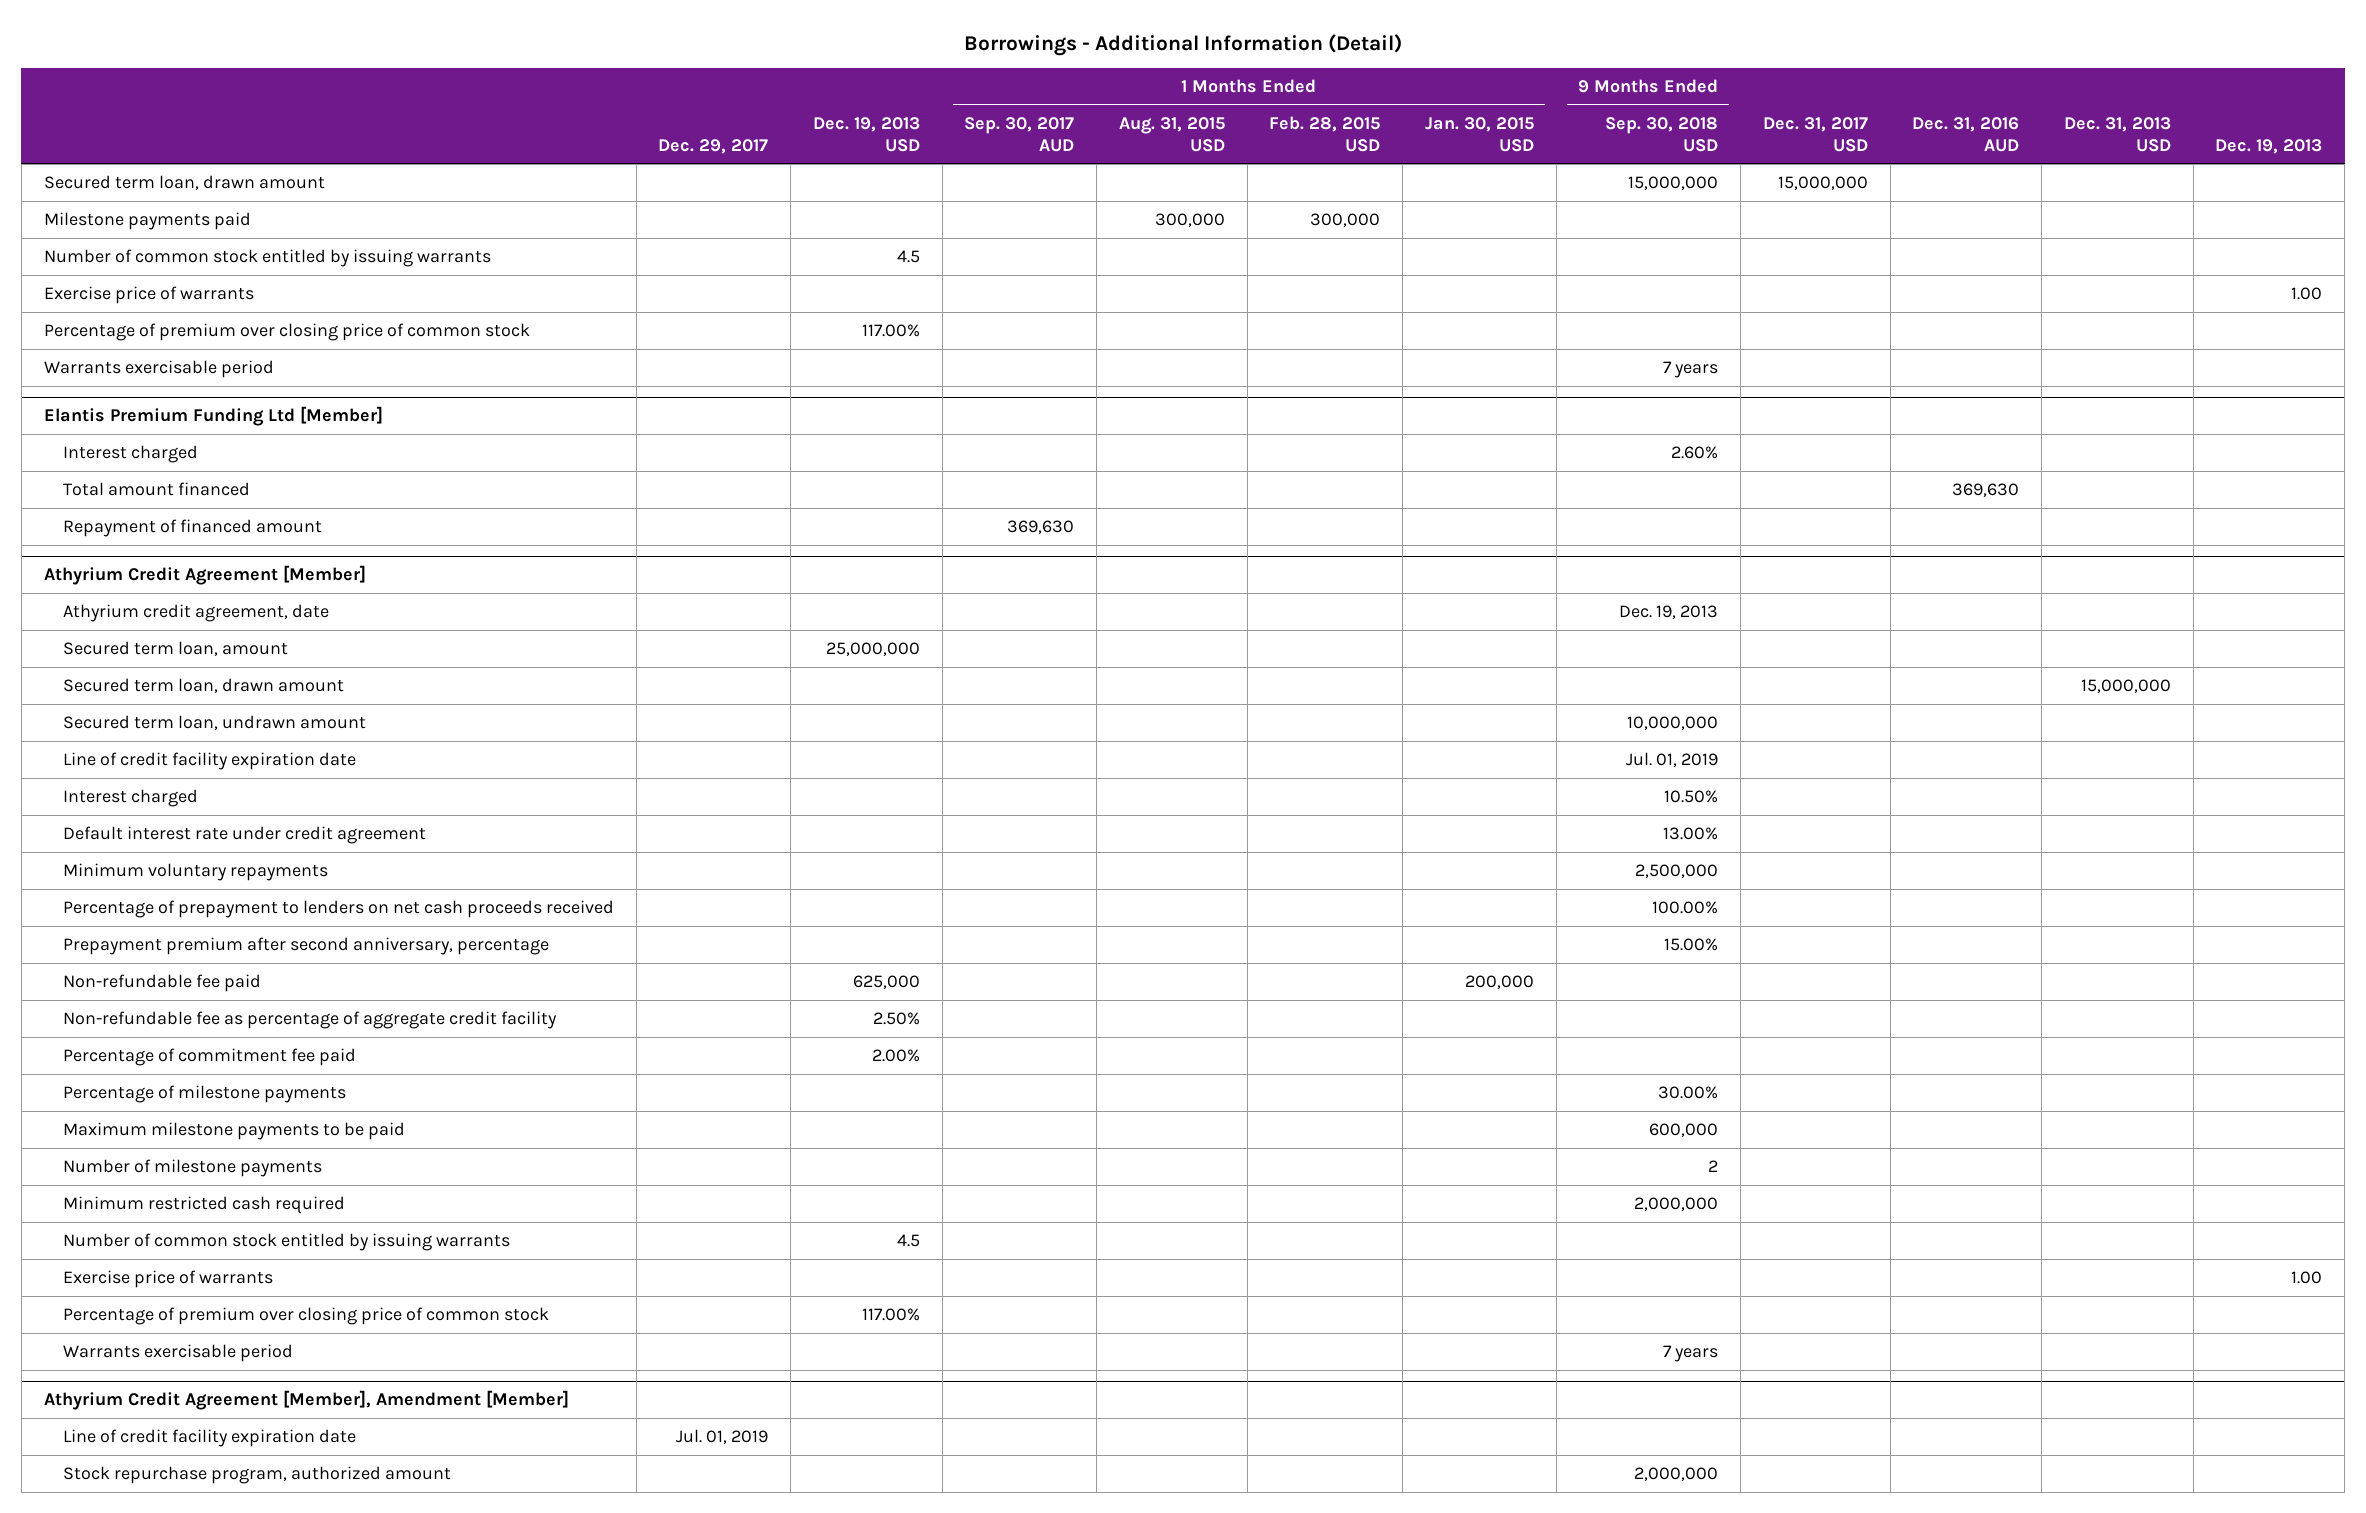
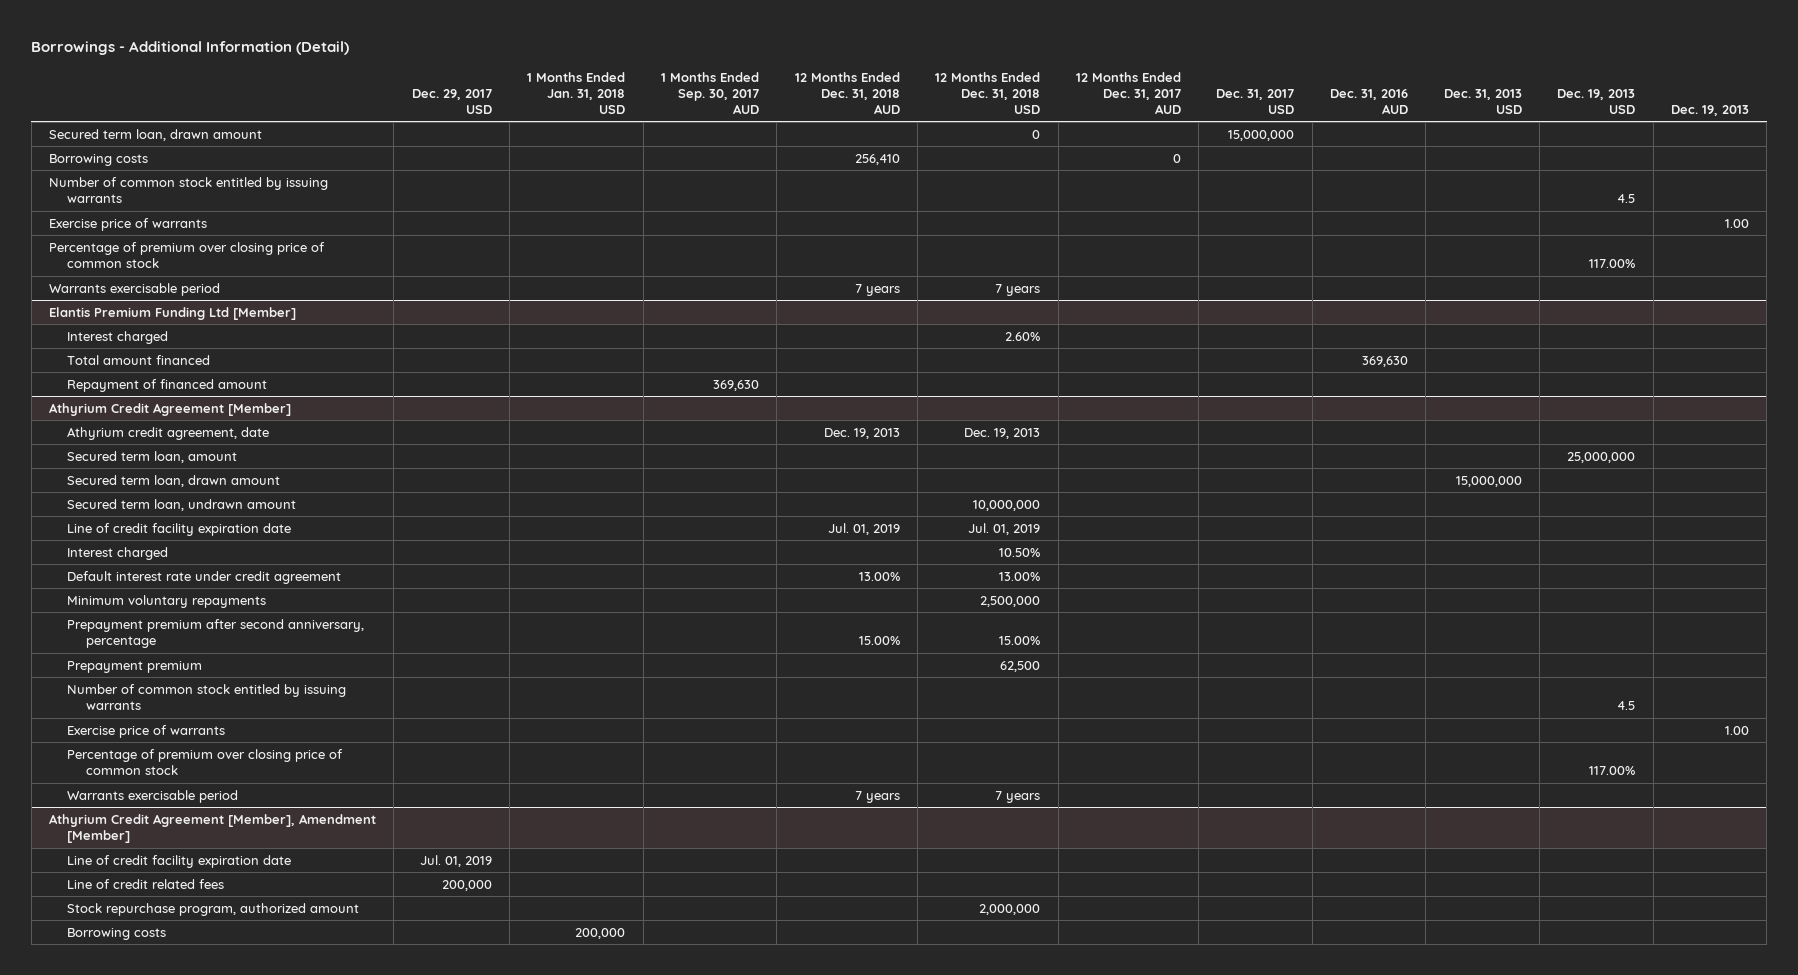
- | Dec. 29, 2017 | Dec. 19, 2013 USD | 1 Months Ended Sep. 30, 2017 AUD | 1 Months Ended Aug. 31, 2015 USD | 1 Months Ended Feb. 28, 2015 USD | 1 Months Ended Jan. 30, 2015 USD | 9 Months Ended Sep. 30, 2018 USD | Dec. 31, 2017 USD | Dec. 31, 2016 AUD | Dec. 31, 2013 USD | Dec. 19, 2013
+ | Dec. 29, 2017 USD | 1 Months Ended Jan. 31, 2018 USD | 1 Months Ended Sep. 30, 2017 AUD | 12 Months Ended Dec. 31, 2018 AUD | 12 Months Ended Dec. 31, 2018 USD | 12 Months Ended Dec. 31, 2017 AUD | Dec. 31, 2017 USD | Dec. 31, 2016 AUD | Dec. 31, 2013 USD | Dec. 19, 2013 USD | Dec. 19, 2013
- Milestone payments paid | | | | 300,000 | 300,000 | | | | | |
+ Borrowing costs | | | | 256,410 | | 0 | | | | |
@ Athyrium Credit Agreement [Member]
- Percentage of prepayment to lenders on net cash proceeds received | | | | | | | 100.00% | | | |
- Non-refundable fee paid | | 625,000 | | | | 200,000 | | | | |
- Non-refundable fee as percentage of aggregate credit facility | | 2.50% | | | | | | | | |
- Percentage of commitment fee paid | | 2.00% | | | | | | | | |
- Percentage of milestone payments | | | | | | | 30.00% | | | |
- Maximum milestone payments to be paid | | | | | | | 600,000 | | | |
- Number of milestone payments | | | | | | | 2 | | | |
- Minimum restricted cash required | | | | | | | 2,000,000 | | | |
+ Prepayment premium | | | | | 62,500 | | | | | |
@ Athyrium Credit Agreement [Member], Amendment [Member]
+ Line of credit related fees | 200,000 | | | | | | | | | |
+ Borrowing costs | | 200,000 | | | | | | | | |

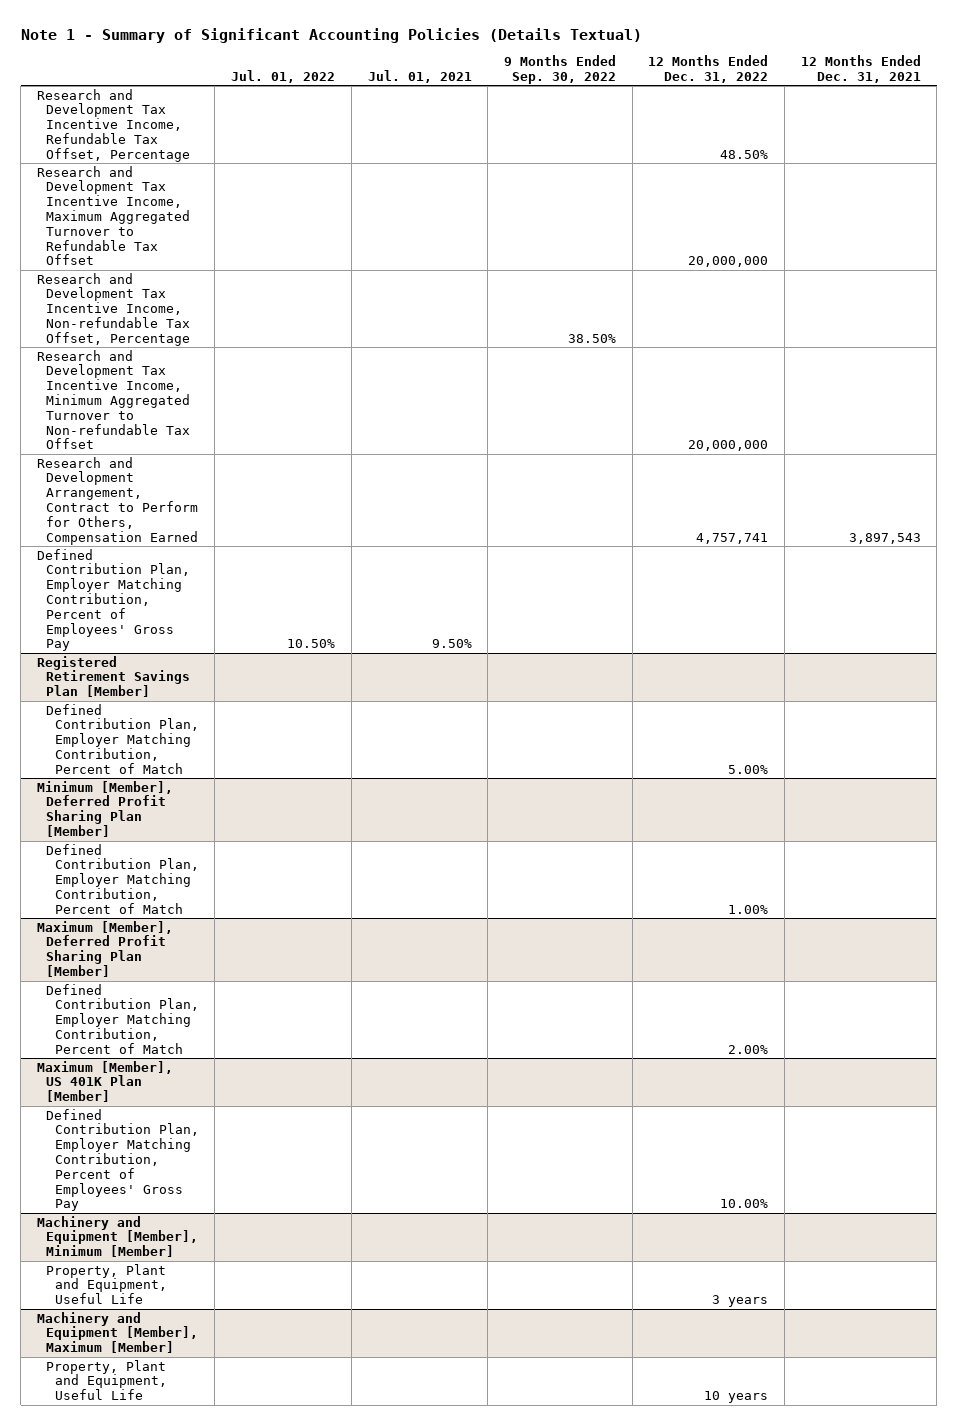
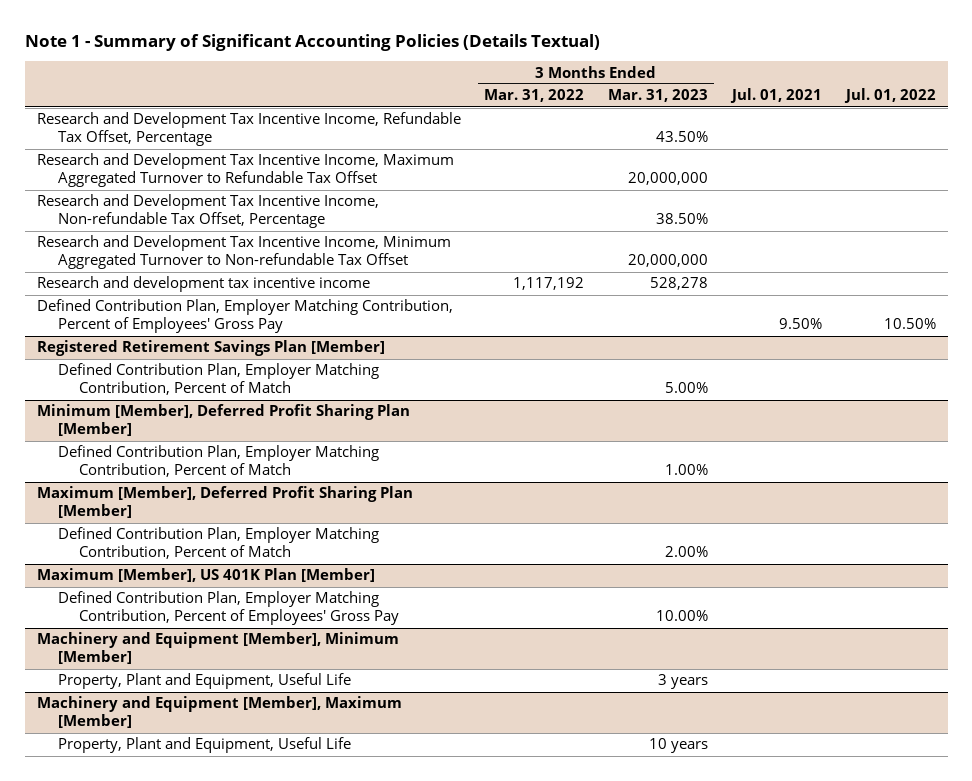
- | Jul. 01, 2022 | Jul. 01, 2021 | 9 Months Ended Sep. 30, 2022 | 12 Months Ended Dec. 31, 2022 | 12 Months Ended Dec. 31, 2021
+ | 3 Months Ended Mar. 31, 2022 | 3 Months Ended Mar. 31, 2023 | Jul. 01, 2021 | Jul. 01, 2022
- Research and Development Arrangement, Contract to Perform for Others, Compensation Earned | | | | 4,757,741 | 3,897,543
+ Research and development tax incentive income | 1,117,192 | 528,278 | |

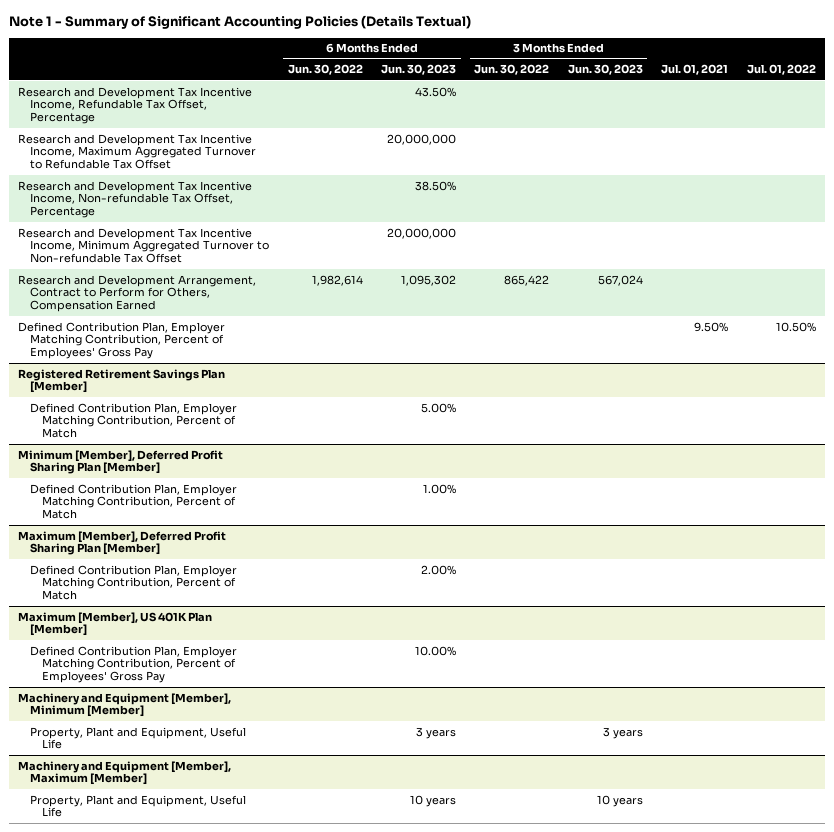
- | 3 Months Ended Mar. 31, 2022 | 3 Months Ended Mar. 31, 2023 | Jul. 01, 2021 | Jul. 01, 2022
+ | 6 Months Ended Jun. 30, 2022 | 6 Months Ended Jun. 30, 2023 | 3 Months Ended Jun. 30, 2022 | 3 Months Ended Jun. 30, 2023 | Jul. 01, 2021 | Jul. 01, 2022
- Research and development tax incentive income | 1,117,192 | 528,278 | |
+ Research and Development Arrangement, Contract to Perform for Others, Compensation Earned | 1,982,614 | 1,095,302 | 865,422 | 567,024 | |

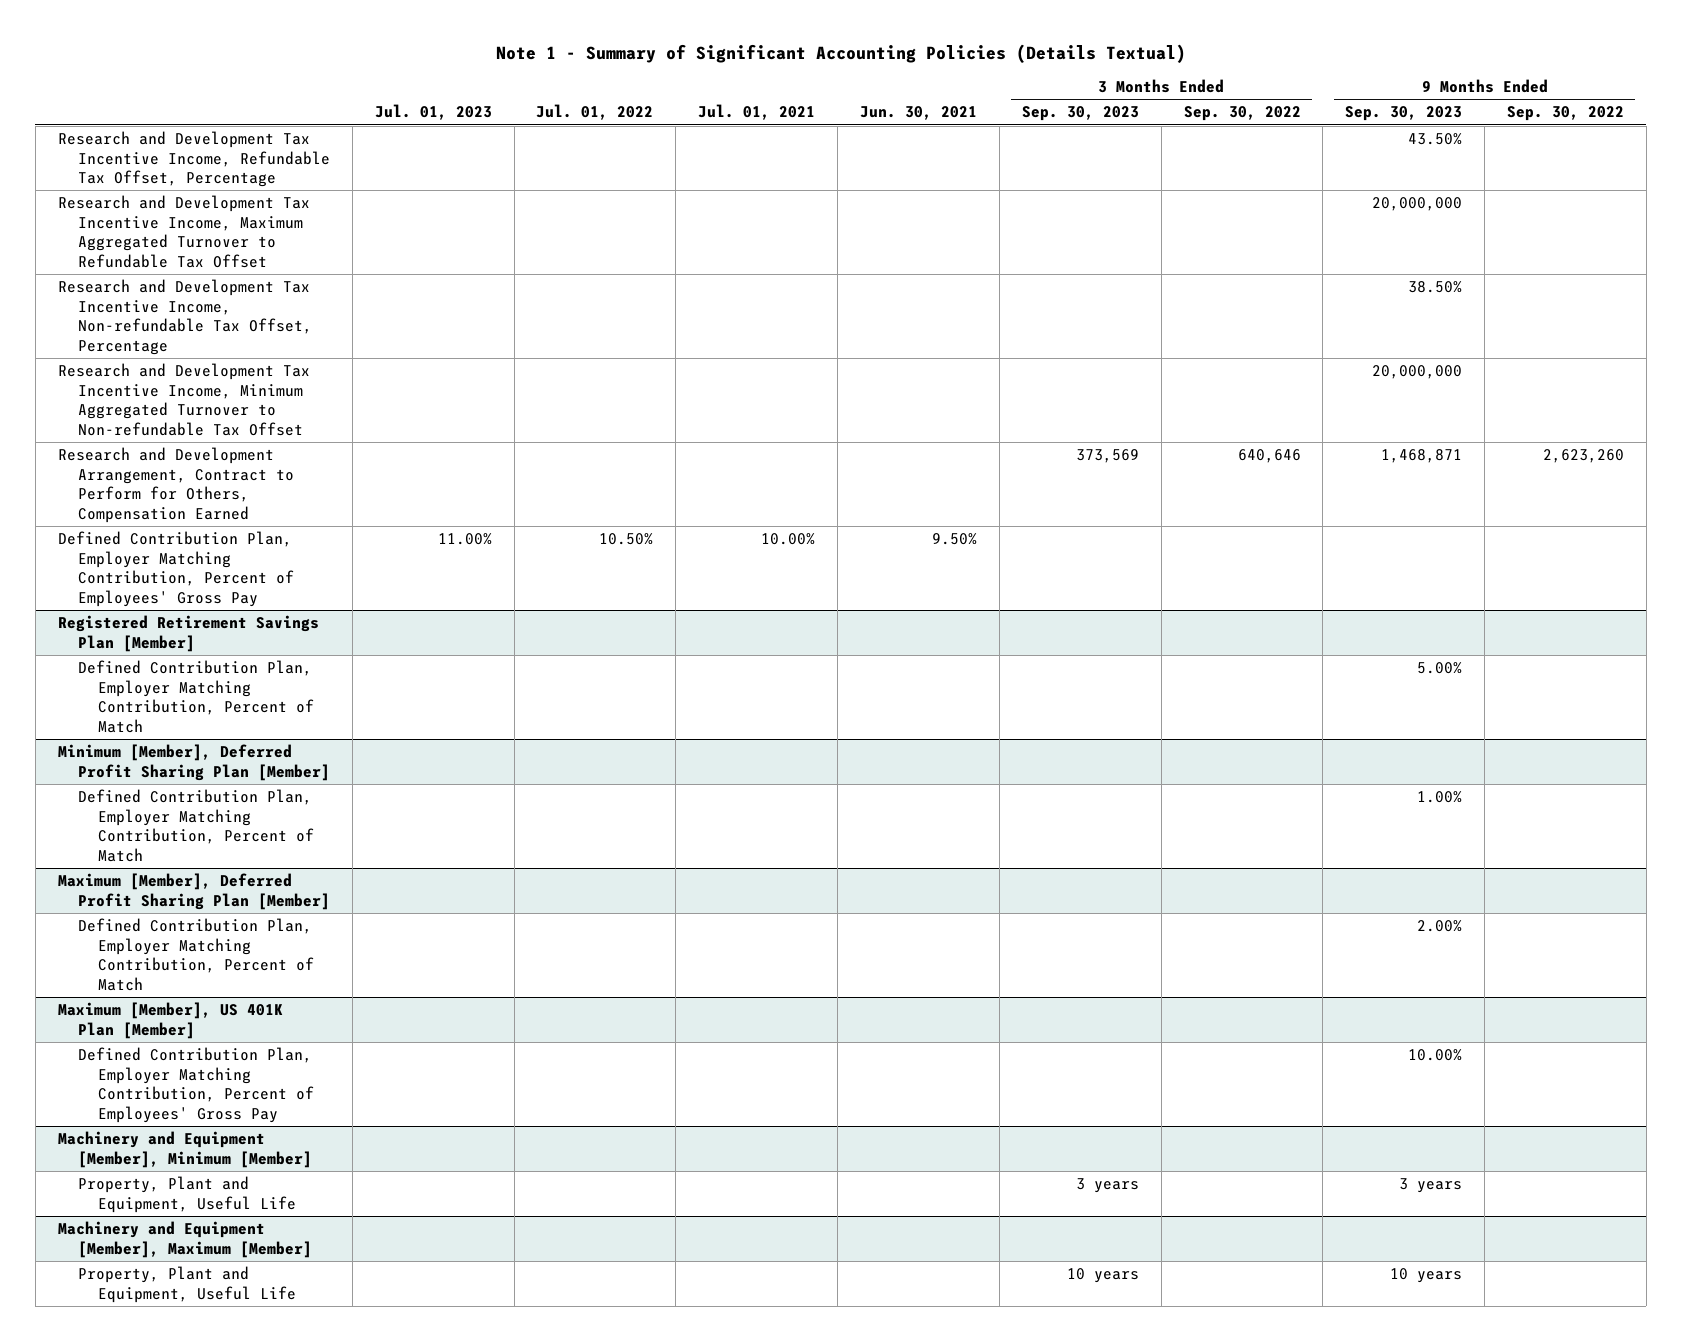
- | 6 Months Ended Jun. 30, 2022 | 6 Months Ended Jun. 30, 2023 | 3 Months Ended Jun. 30, 2022 | 3 Months Ended Jun. 30, 2023 | Jul. 01, 2021 | Jul. 01, 2022
+ | Jul. 01, 2023 | Jul. 01, 2022 | Jul. 01, 2021 | Jun. 30, 2021 | 3 Months Ended Sep. 30, 2023 | 3 Months Ended Sep. 30, 2022 | 9 Months Ended Sep. 30, 2023 | 9 Months Ended Sep. 30, 2022
- Defined Contribution Plan, Employer Matching Contribution, Percent of Employees' Gross Pay | | | | | 9.50% | 10.50%
+ Defined Contribution Plan, Employer Matching Contribution, Percent of Employees' Gross Pay | 11.00% | 10.50% | 10.00% | 9.50% | | | |

